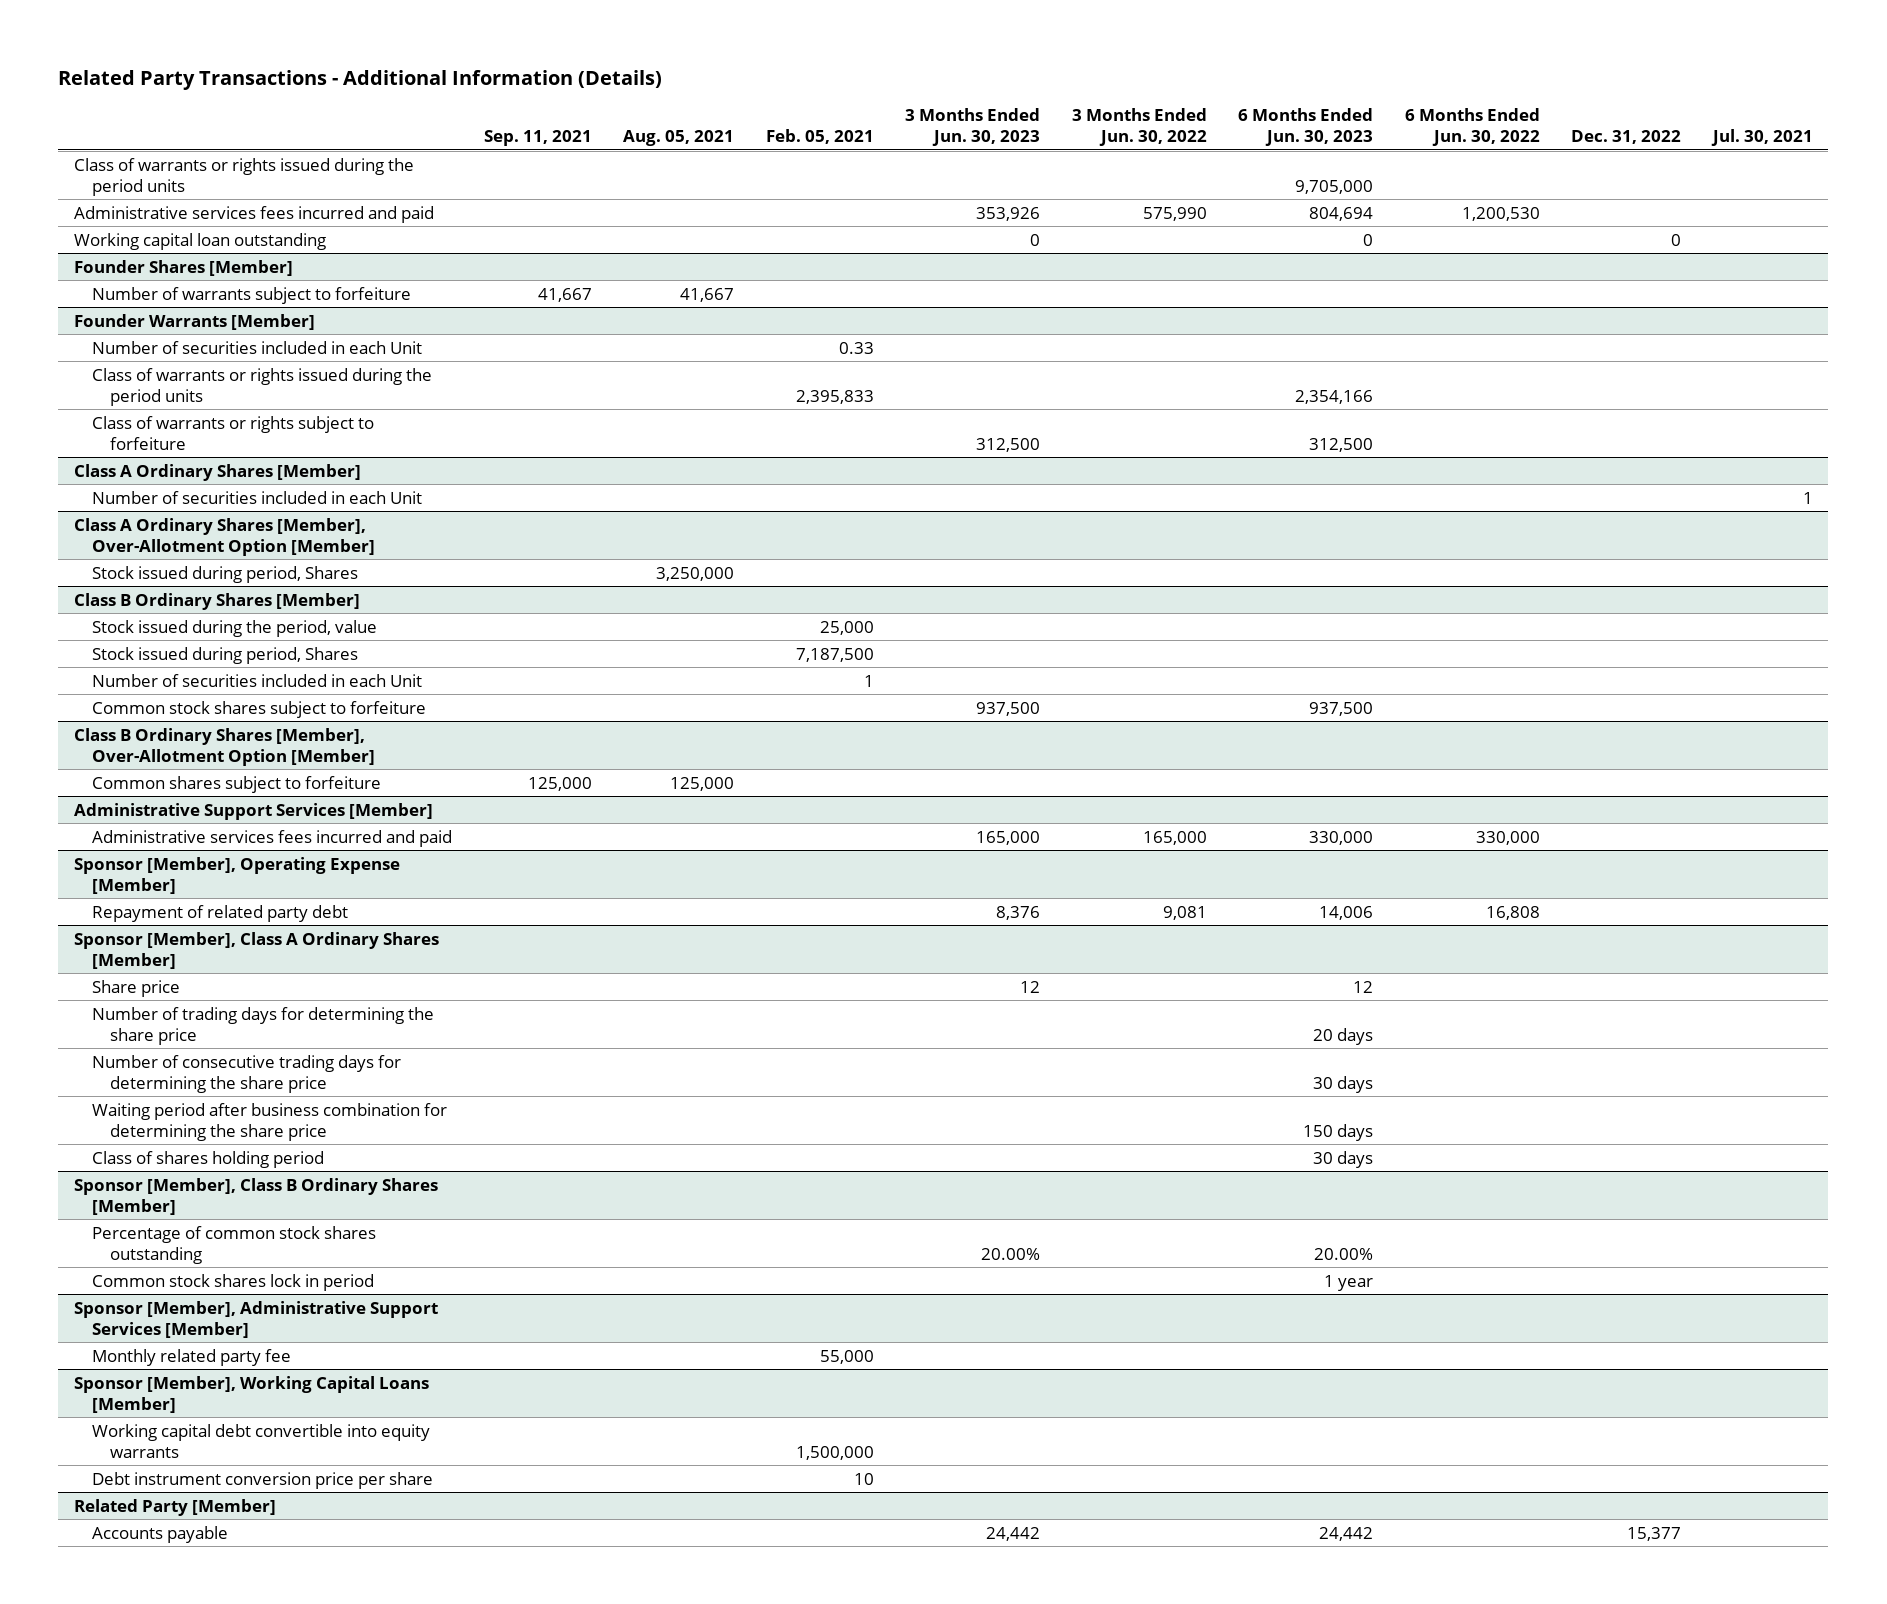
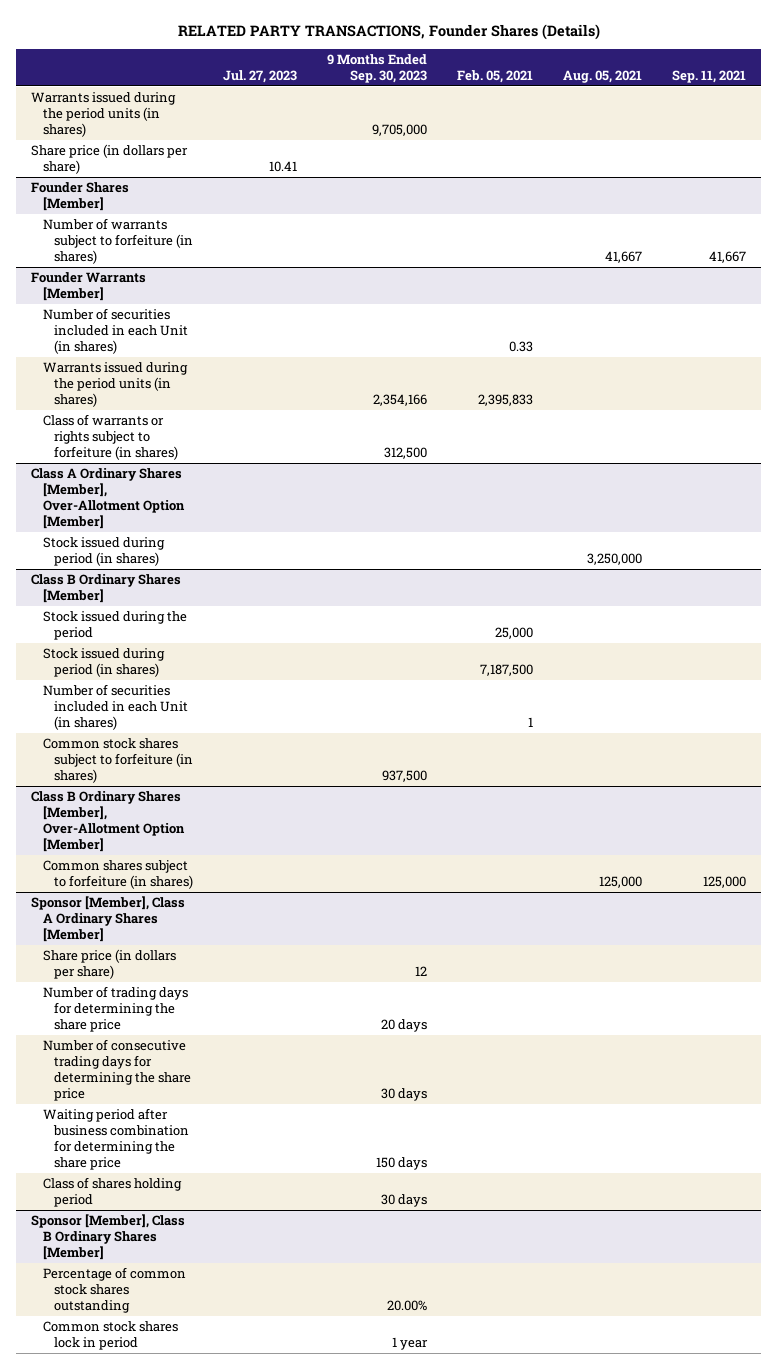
- Related Party Transactions - Additional Information (Details)
+ RELATED PARTY TRANSACTIONS, Founder Shares (Details)
- | Sep. 11, 2021 | Aug. 05, 2021 | Feb. 05, 2021 | 3 Months Ended Jun. 30, 2023 | 3 Months Ended Jun. 30, 2022 | 6 Months Ended Jun. 30, 2023 | 6 Months Ended Jun. 30, 2022 | Dec. 31, 2022 | Jul. 30, 2021
+ | Jul. 27, 2023 | 9 Months Ended Sep. 30, 2023 | Feb. 05, 2021 | Aug. 05, 2021 | Sep. 11, 2021
- Class of warrants or rights issued during the period units | | | | | | 9,705,000 | | |
- Administrative services fees incurred and paid | | | | 353,926 | 575,990 | 804,694 | 1,200,530 | |
- Working capital loan outstanding | | | | 0 | | 0 | | 0 |
+ Warrants issued during the period units (in shares) | | 9,705,000 | | |
+ Share price (in dollars per share) | 10.41 | | | |
@ Founder Shares [Member]
- Number of warrants subject to forfeiture | 41,667 | 41,667 | | | | | | |
+ Number of warrants subject to forfeiture (in shares) | | | | 41,667 | 41,667
@ Founder Warrants [Member]
- Number of securities included in each Unit | | | 0.33 | | | | | |
- Class of warrants or rights issued during the period units | | | 2,395,833 | | | 2,354,166 | | |
- Class of warrants or rights subject to forfeiture | | | | 312,500 | | 312,500 | | |
- Class A Ordinary Shares [Member]
- Number of securities included in each Unit | | | | | | | | | 1
@ Founder Warrants [Member]
+ Number of securities included in each Unit (in shares) | | | 0.33 | |
+ Warrants issued during the period units (in shares) | | 2,354,166 | 2,395,833 | |
+ Class of warrants or rights subject to forfeiture (in shares) | | 312,500 | | |
@ Class A Ordinary Shares [Member], Over-Allotment Option [Member]
- Stock issued during period, Shares | | 3,250,000 | | | | | | |
+ Stock issued during period (in shares) | | | | 3,250,000 |
@ Class B Ordinary Shares [Member]
- Stock issued during the period, value | | | 25,000 | | | | | |
- Stock issued during period, Shares | | | 7,187,500 | | | | | |
- Number of securities included in each Unit | | | 1 | | | | | |
- Common stock shares subject to forfeiture | | | | 937,500 | | 937,500 | | |
+ Stock issued during the period | | | 25,000 | |
+ Stock issued during period (in shares) | | | 7,187,500 | |
+ Number of securities included in each Unit (in shares) | | | 1 | |
+ Common stock shares subject to forfeiture (in shares) | | 937,500 | | |
@ Class B Ordinary Shares [Member], Over-Allotment Option [Member]
- Common shares subject to forfeiture | 125,000 | 125,000 | | | | | | |
- Administrative Support Services [Member]
- Administrative services fees incurred and paid | | | | 165,000 | 165,000 | 330,000 | 330,000 | |
- Sponsor [Member], Operating Expense [Member]
- Repayment of related party debt | | | | 8,376 | 9,081 | 14,006 | 16,808 | |
@ Class B Ordinary Shares [Member], Over-Allotment Option [Member]
+ Common shares subject to forfeiture (in shares) | | | | 125,000 | 125,000
@ Sponsor [Member], Class A Ordinary Shares [Member]
- Share price | | | | 12 | | 12 | | |
+ Share price (in dollars per share) | | 12 | | |
- Sponsor [Member], Administrative Support Services [Member]
- Monthly related party fee | | | 55,000 | | | | | |
- Sponsor [Member], Working Capital Loans [Member]
- Working capital debt convertible into equity warrants | | | 1,500,000 | | | | | |
- Debt instrument conversion price per share | | | 10 | | | | | |
- Related Party [Member]
- Accounts payable | | | | 24,442 | | 24,442 | | 15,377 |

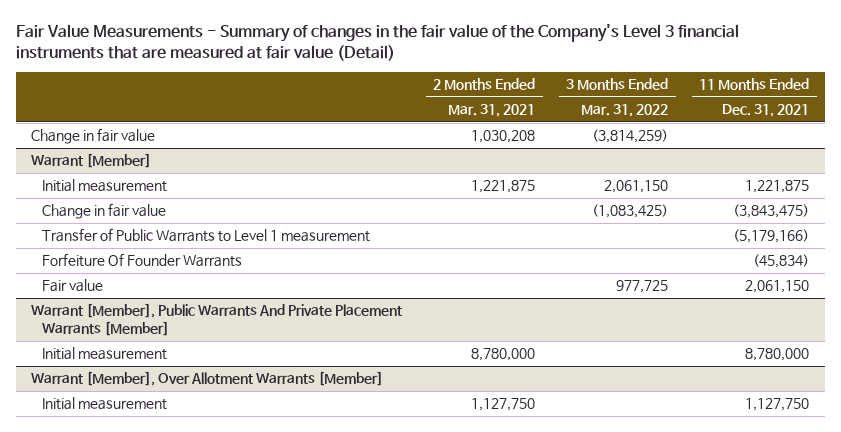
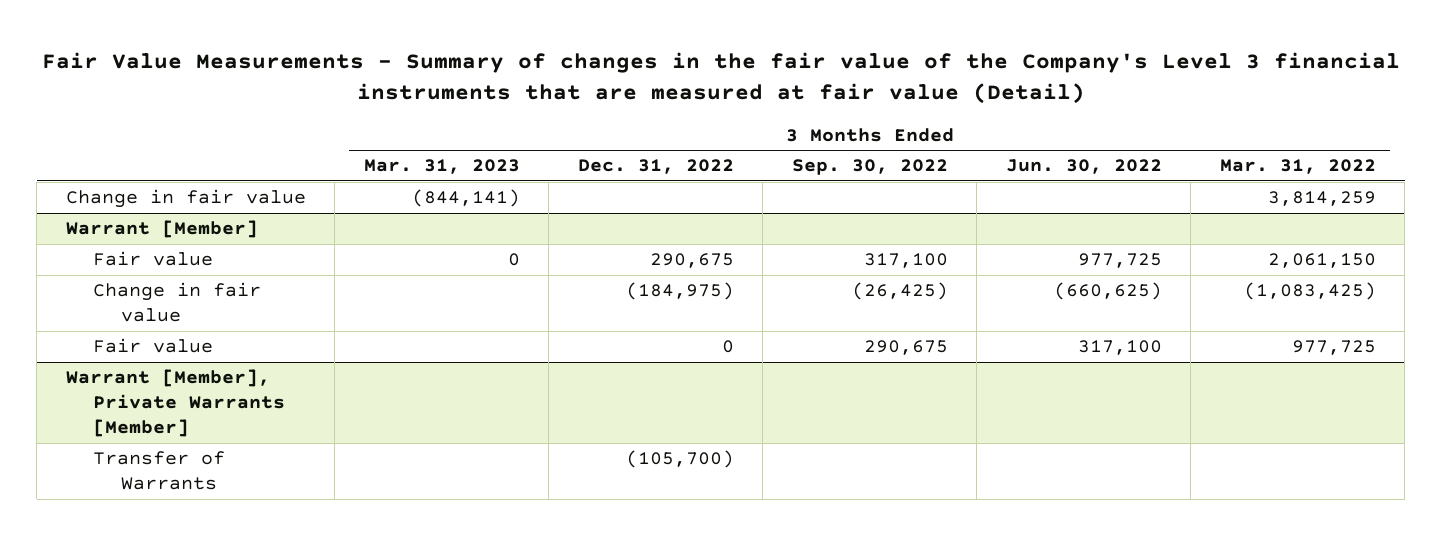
- | 2 Months Ended Mar. 31, 2021 | 3 Months Ended Mar. 31, 2022 | 11 Months Ended Dec. 31, 2021
+ | 3 Months Ended Mar. 31, 2023 | 3 Months Ended Dec. 31, 2022 | 3 Months Ended Sep. 30, 2022 | 3 Months Ended Jun. 30, 2022 | 3 Months Ended Mar. 31, 2022
- Change in fair value | 1,030,208 | (3,814,259) |
+ Change in fair value | (844,141) | | | | 3,814,259
@ Warrant [Member]
- Initial measurement | 1,221,875 | 2,061,150 | 1,221,875
+ Fair value | 0 | 290,675 | 317,100 | 977,725 | 2,061,150
- Transfer of Public Warrants to Level 1 measurement | | | (5,179,166)
- Forfeiture Of Founder Warrants | | | (45,834)
- Warrant [Member], Public Warrants And Private Placement Warrants [Member]
- Initial measurement | 8,780,000 | | 8,780,000
- Warrant [Member], Over Allotment Warrants [Member]
- Initial measurement | 1,127,750 | | 1,127,750
+ Warrant [Member], Private Warrants [Member]
+ Transfer of Warrants | | (105,700) | | |

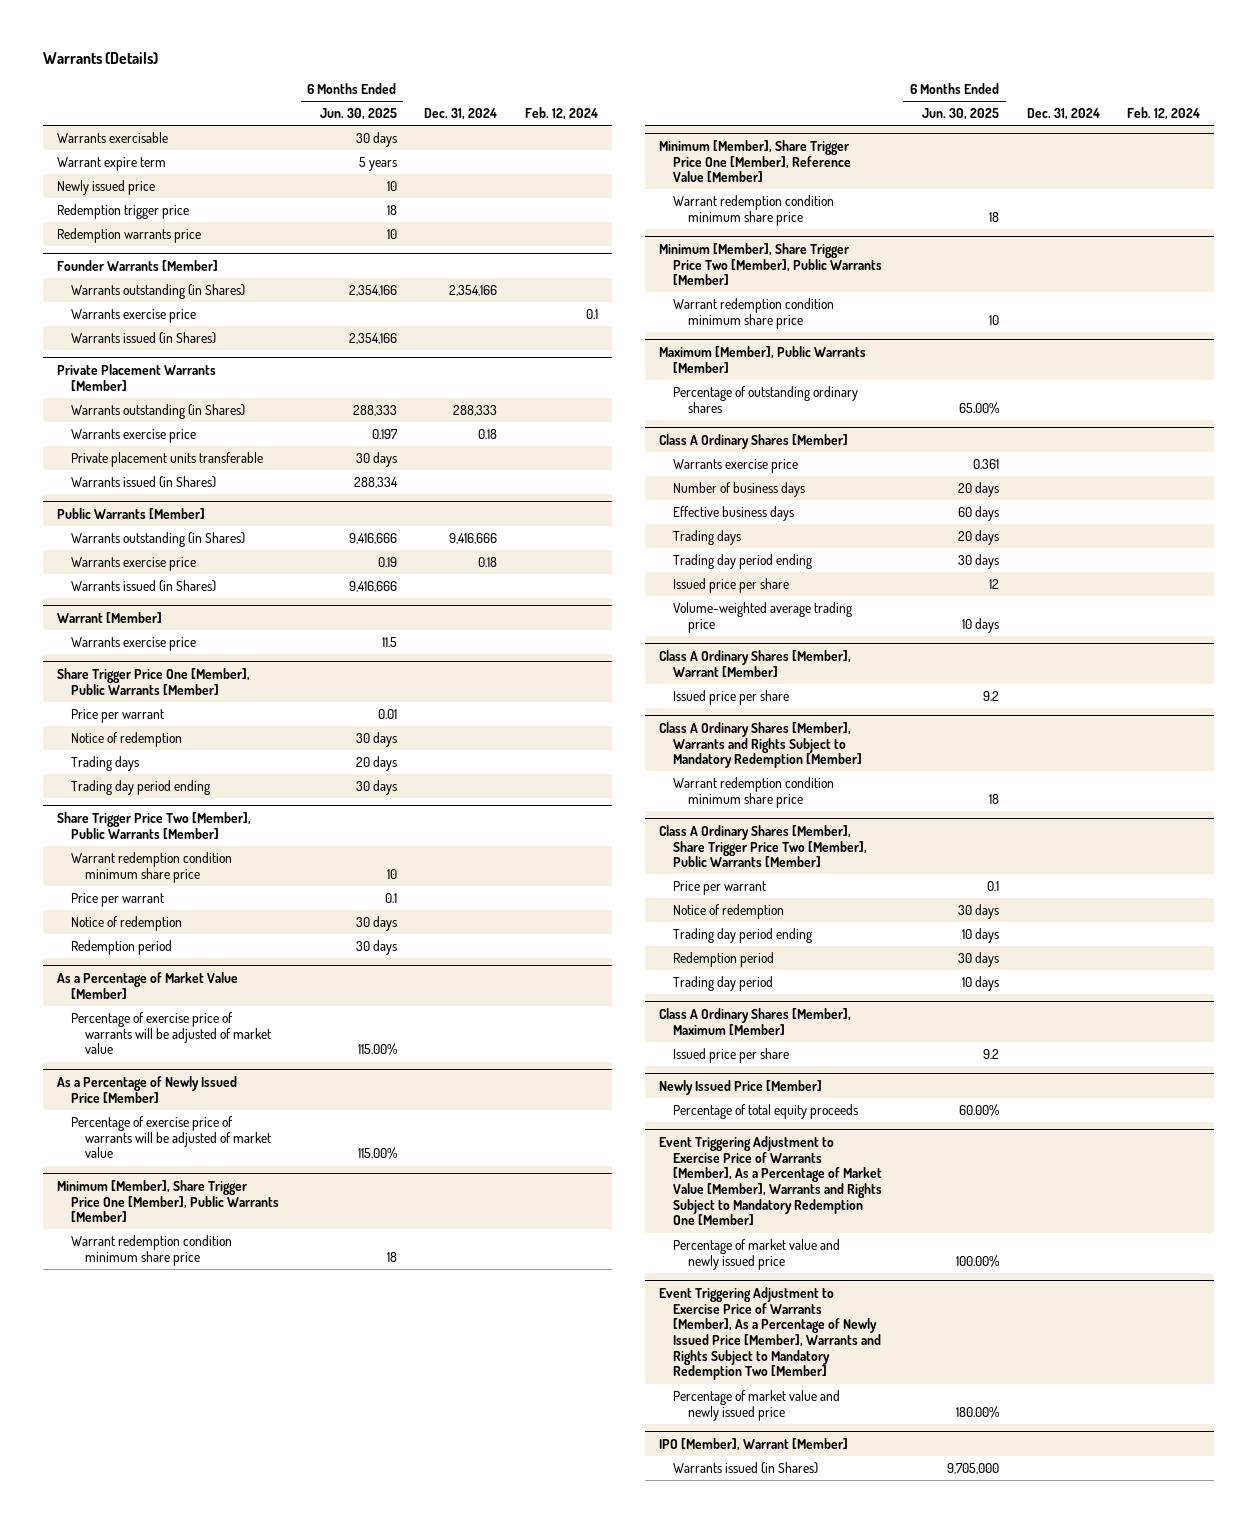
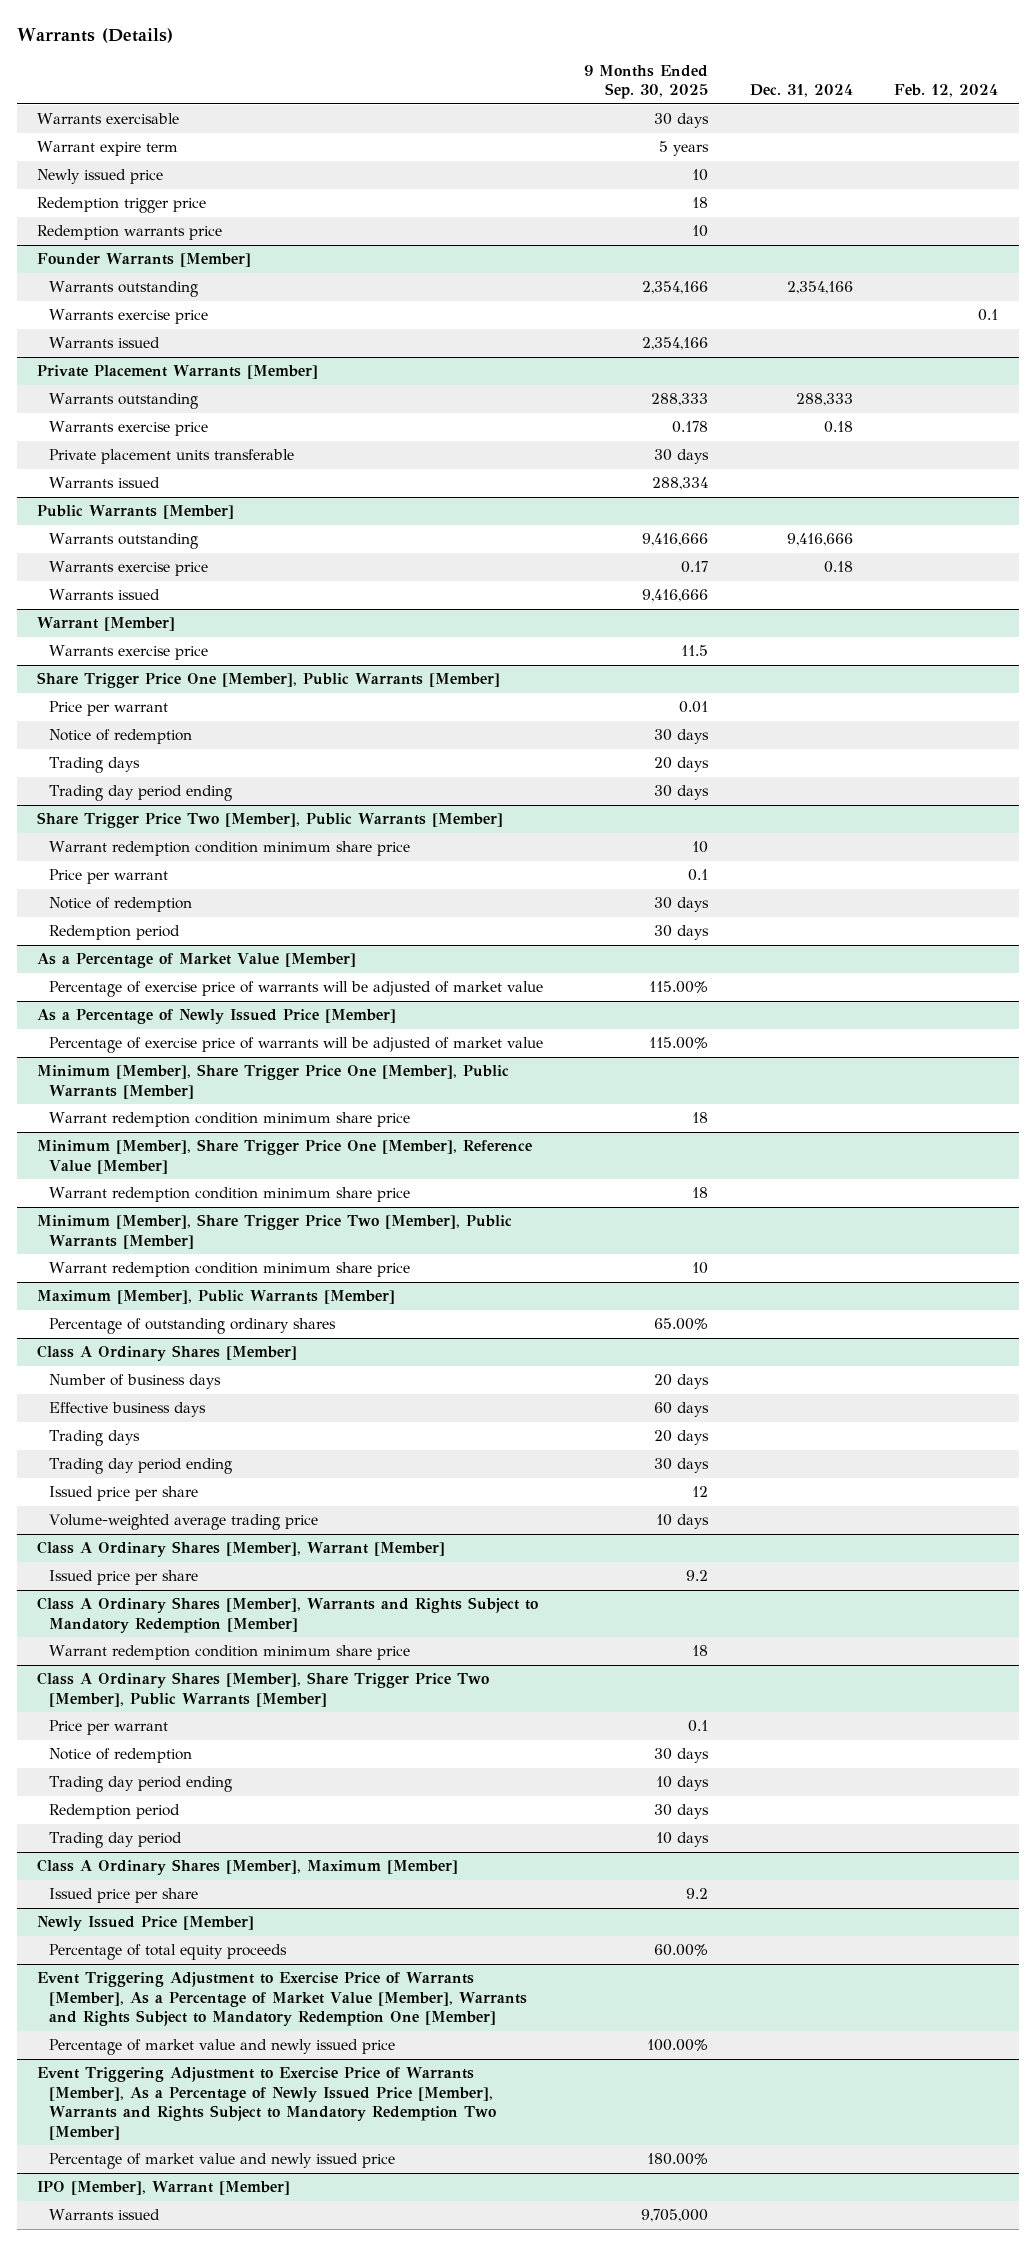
- | 6 Months Ended Jun. 30, 2025 | Dec. 31, 2024 | Feb. 12, 2024
+ | 9 Months Ended Sep. 30, 2025 | Dec. 31, 2024 | Feb. 12, 2024
@ Founder Warrants [Member]
- Warrants outstanding (in Shares) | 2,354,166 | 2,354,166 |
+ Warrants outstanding | 2,354,166 | 2,354,166 |
- Warrants issued (in Shares) | 2,354,166 | |
+ Warrants issued | 2,354,166 | |
@ Private Placement Warrants [Member]
- Warrants outstanding (in Shares) | 288,333 | 288,333 |
+ Warrants outstanding | 288,333 | 288,333 |
- Warrants issued (in Shares) | 288,334 | |
+ Warrants issued | 288,334 | |
@ Public Warrants [Member]
- Warrants outstanding (in Shares) | 9,416,666 | 9,416,666 |
+ Warrants outstanding | 9,416,666 | 9,416,666 |
- Warrants issued (in Shares) | 9,416,666 | |
+ Warrants issued | 9,416,666 | |
@ Class A Ordinary Shares [Member]
- Warrants exercise price | 0.361 | |
@ IPO [Member], Warrant [Member]
- Warrants issued (in Shares) | 9,705,000 | |
+ Warrants issued | 9,705,000 | |

